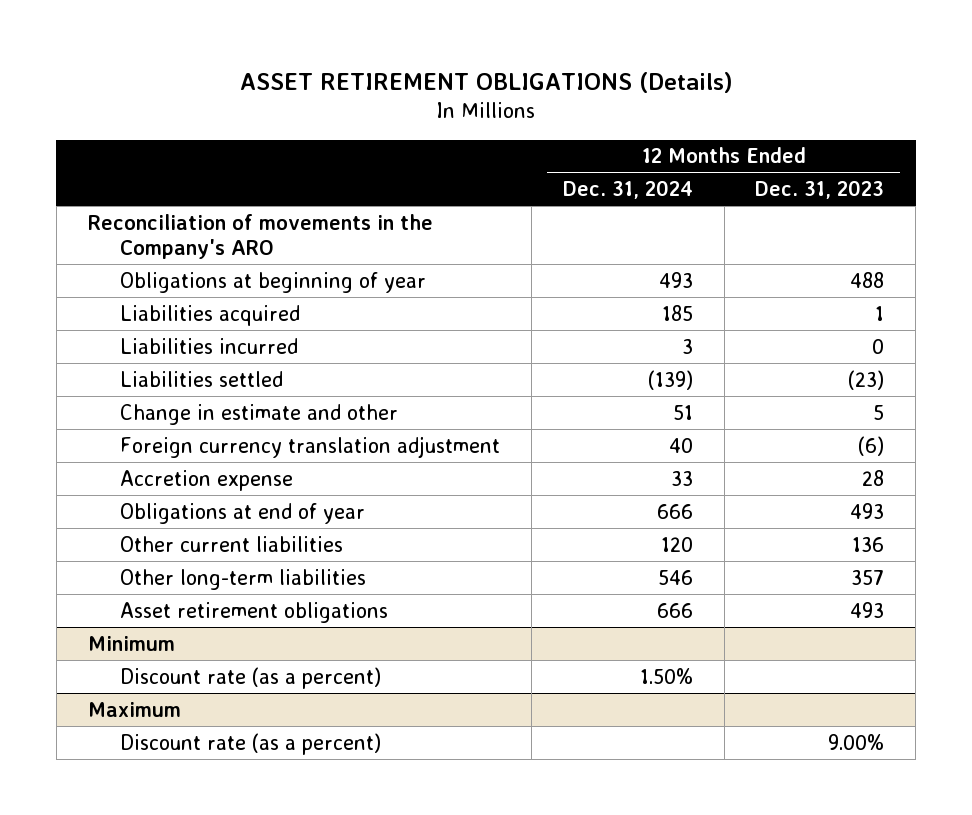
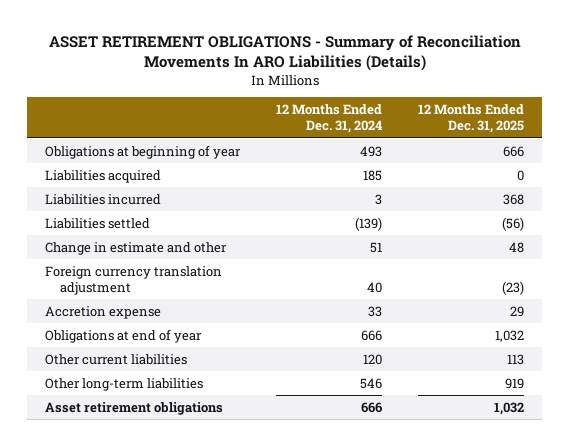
- ASSET RETIREMENT OBLIGATIONS (Details)
+ ASSET RETIREMENT OBLIGATIONS - Summary of Reconciliation Movements In ARO Liabilities (Details)
- | 12 Months Ended Dec. 31, 2024 | 12 Months Ended Dec. 31, 2023
+ | 12 Months Ended Dec. 31, 2024 | 12 Months Ended Dec. 31, 2025
- Reconciliation of movements in the Company's ARO
- Minimum
- Discount rate (as a percent) | 1.50% |
- Maximum
- Discount rate (as a percent) | | 9.00%

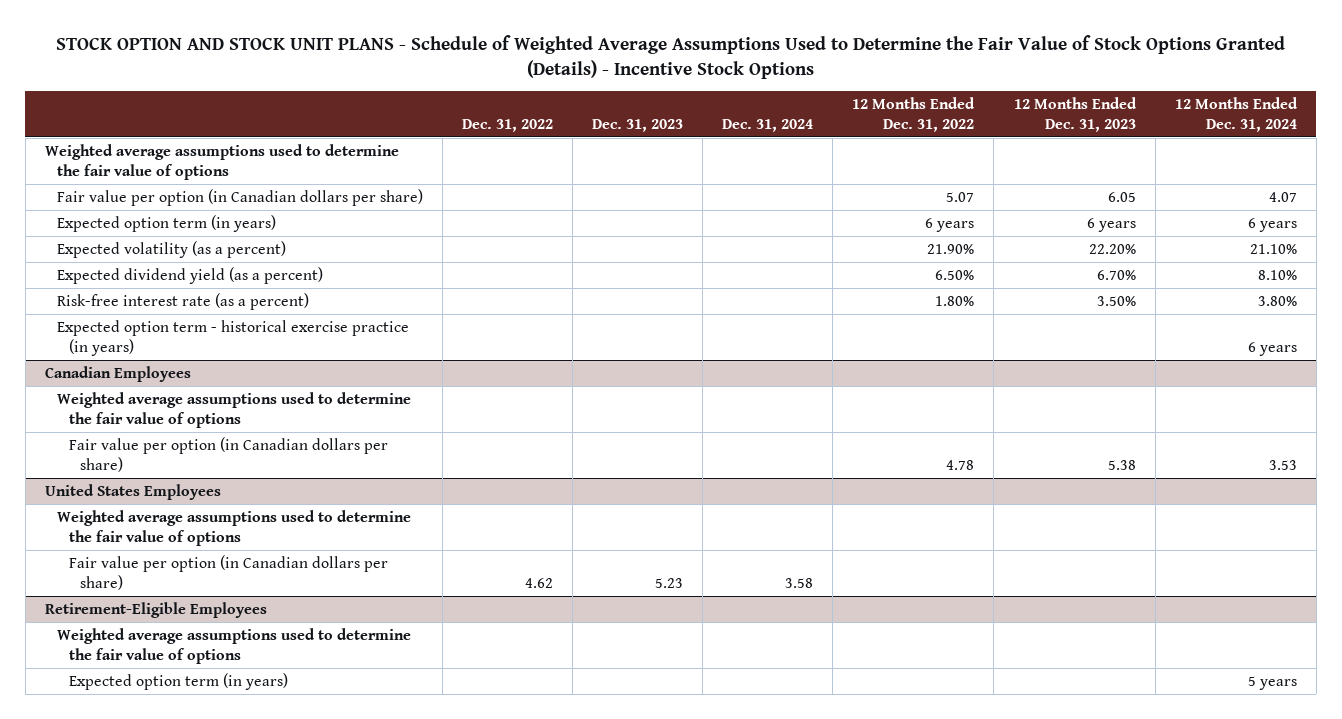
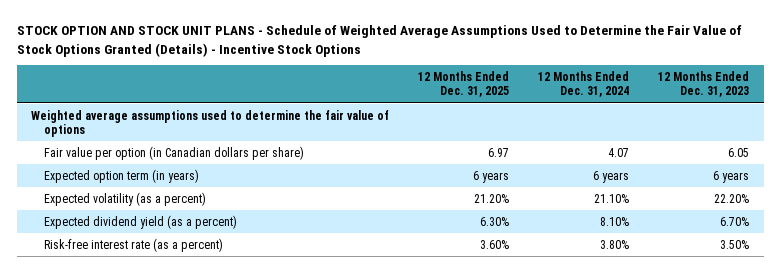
- | Dec. 31, 2022 | Dec. 31, 2023 | Dec. 31, 2024 | 12 Months Ended Dec. 31, 2022 | 12 Months Ended Dec. 31, 2023 | 12 Months Ended Dec. 31, 2024
+ | 12 Months Ended Dec. 31, 2025 | 12 Months Ended Dec. 31, 2024 | 12 Months Ended Dec. 31, 2023
- Expected option term - historical exercise practice (in years) | | | | | | 6 years
- Canadian Employees
- Weighted average assumptions used to determine the fair value of options
- Fair value per option (in Canadian dollars per share) | | | | 4.78 | 5.38 | 3.53
- United States Employees
- Weighted average assumptions used to determine the fair value of options
- Fair value per option (in Canadian dollars per share) | 4.62 | 5.23 | 3.58 | | |
- Retirement-Eligible Employees
- Weighted average assumptions used to determine the fair value of options
- Expected option term (in years) | | | | | | 5 years

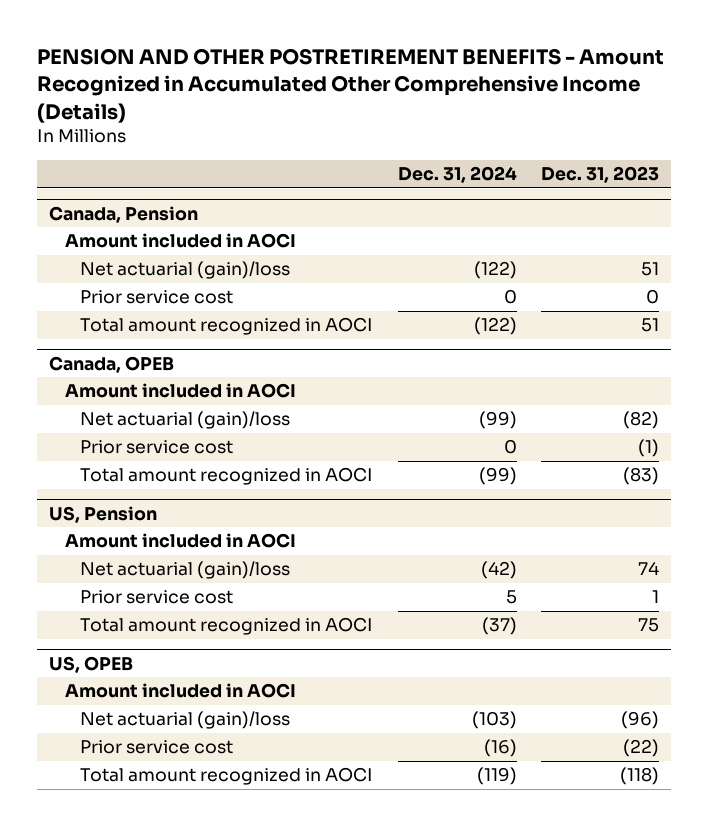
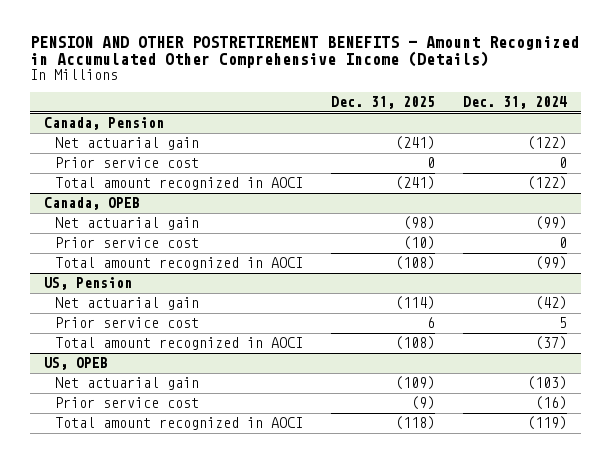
- | Dec. 31, 2024 | Dec. 31, 2023
+ | Dec. 31, 2025 | Dec. 31, 2024
@ Canada, Pension
- Amount included in AOCI
- Net actuarial (gain)/loss | (122) | 51
+ Net actuarial gain | (241) | (122)
@ Canada, OPEB
- Amount included in AOCI
- Net actuarial (gain)/loss | (99) | (82)
+ Net actuarial gain | (98) | (99)
@ US, Pension
- Amount included in AOCI
- Net actuarial (gain)/loss | (42) | 74
+ Net actuarial gain | (114) | (42)
@ US, OPEB
- Amount included in AOCI
- Net actuarial (gain)/loss | (103) | (96)
+ Net actuarial gain | (109) | (103)

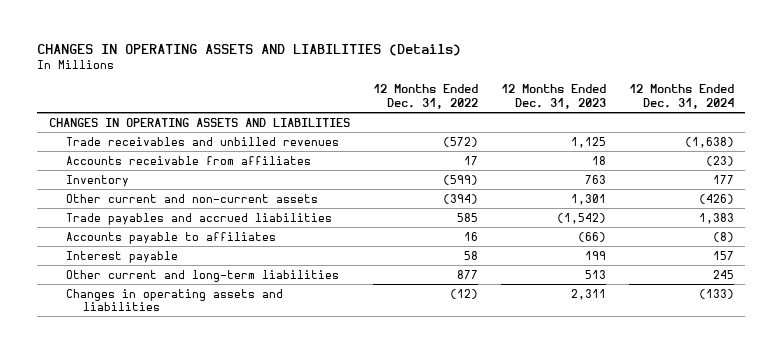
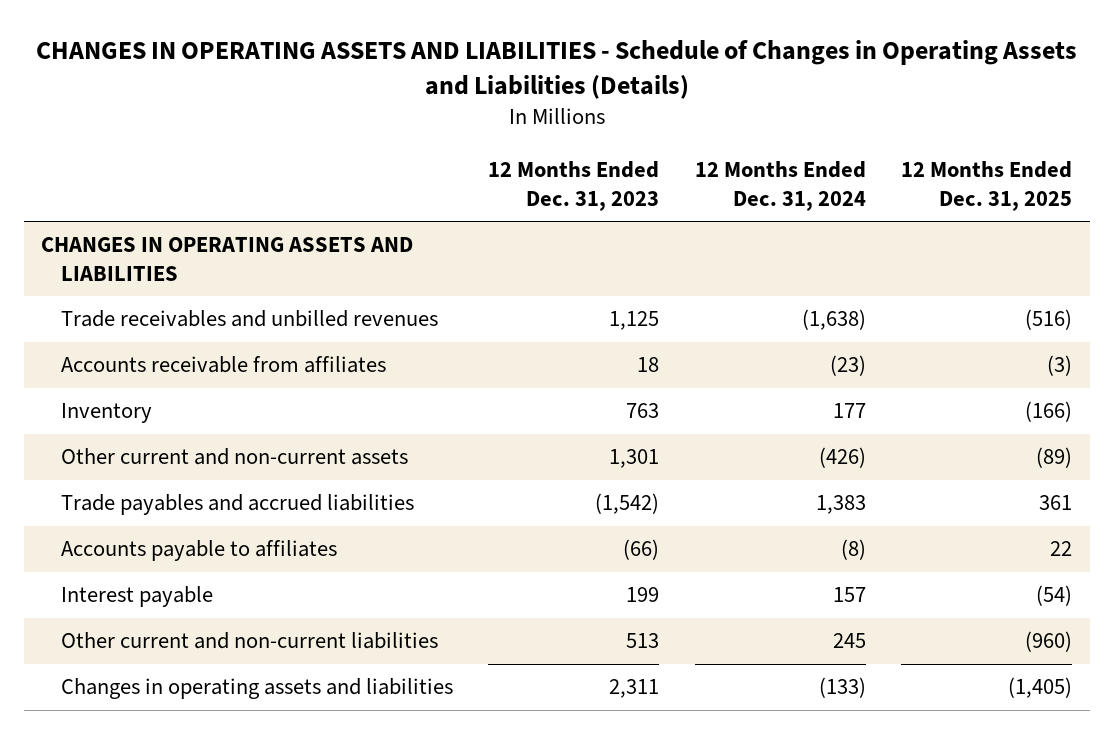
- CHANGES IN OPERATING ASSETS AND LIABILITIES (Details)
+ CHANGES IN OPERATING ASSETS AND LIABILITIES - Schedule of Changes in Operating Assets and Liabilities (Details)
- | 12 Months Ended Dec. 31, 2022 | 12 Months Ended Dec. 31, 2023 | 12 Months Ended Dec. 31, 2024
+ | 12 Months Ended Dec. 31, 2023 | 12 Months Ended Dec. 31, 2024 | 12 Months Ended Dec. 31, 2025
- Other current and long-term liabilities | 877 | 513 | 245
+ Other current and non-current liabilities | 513 | 245 | (960)

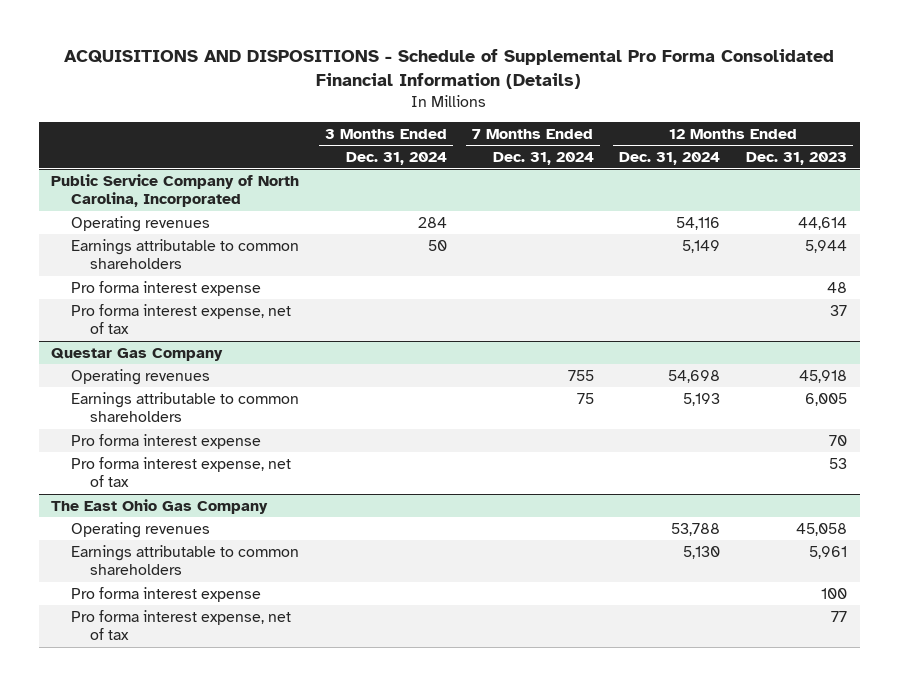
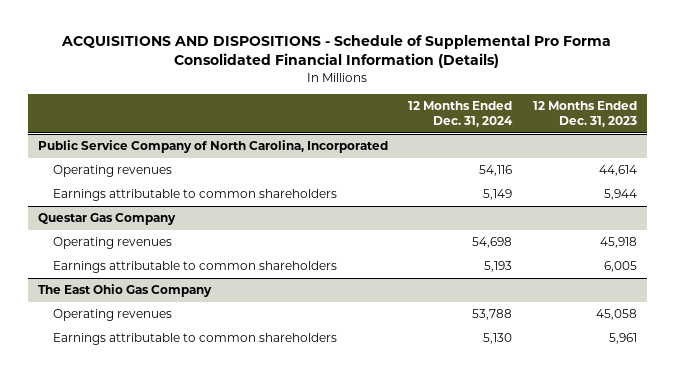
- | 3 Months Ended Dec. 31, 2024 | 7 Months Ended Dec. 31, 2024 | 12 Months Ended Dec. 31, 2024 | 12 Months Ended Dec. 31, 2023
+ | 12 Months Ended Dec. 31, 2024 | 12 Months Ended Dec. 31, 2023
@ Public Service Company of North Carolina, Incorporated
- Pro forma interest expense | | | | 48
- Pro forma interest expense, net of tax | | | | 37
@ Questar Gas Company
- Pro forma interest expense | | | | 70
- Pro forma interest expense, net of tax | | | | 53
@ The East Ohio Gas Company
- Pro forma interest expense | | | | 100
- Pro forma interest expense, net of tax | | | | 77

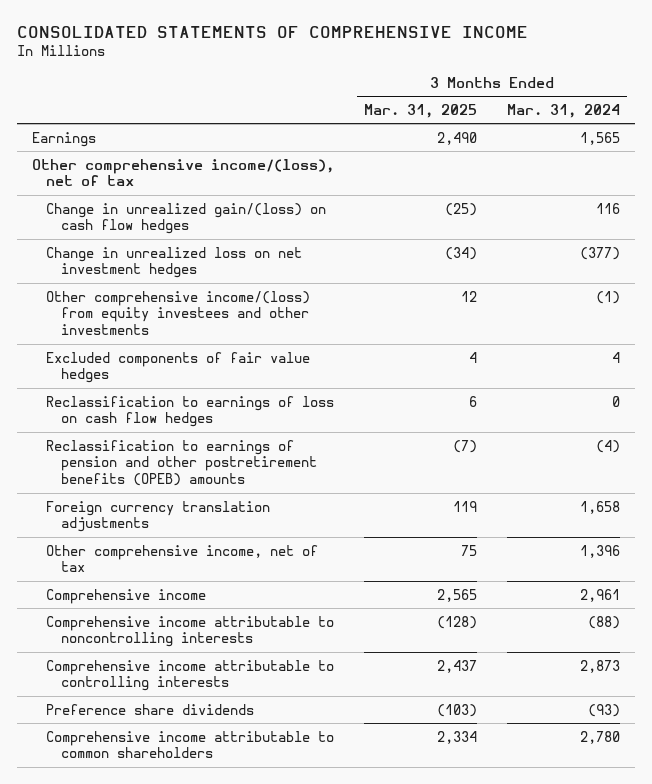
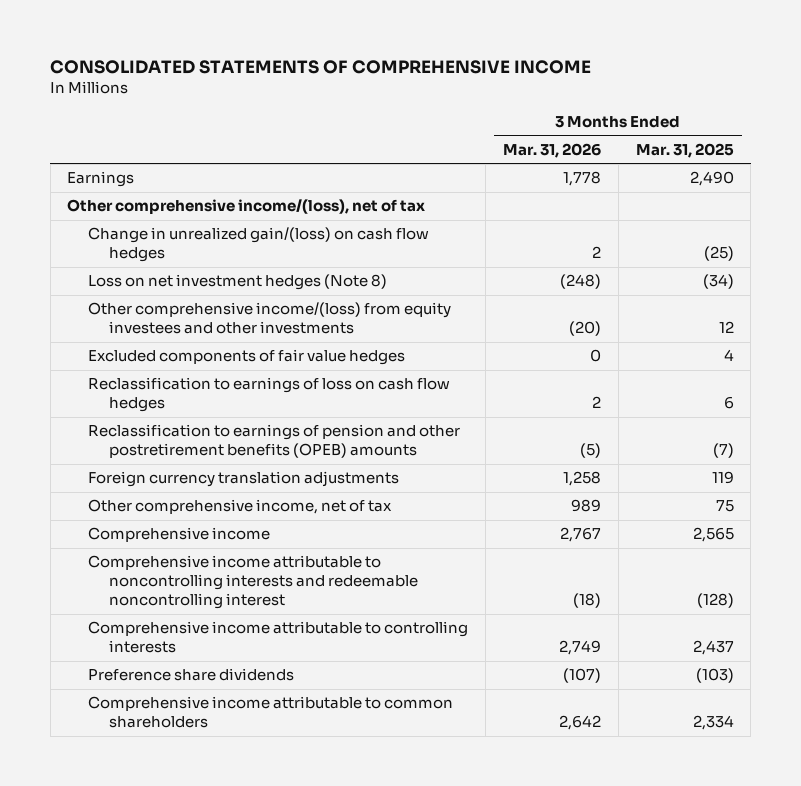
- | 3 Months Ended Mar. 31, 2025 | 3 Months Ended Mar. 31, 2024
+ | 3 Months Ended Mar. 31, 2026 | 3 Months Ended Mar. 31, 2025
- Change in unrealized loss on net investment hedges | (34) | (377)
+ Loss on net investment hedges (Note 8) | (248) | (34)
- Comprehensive income attributable to noncontrolling interests | (128) | (88)
+ Comprehensive income attributable to noncontrolling interests and redeemable noncontrolling interest | (18) | (128)

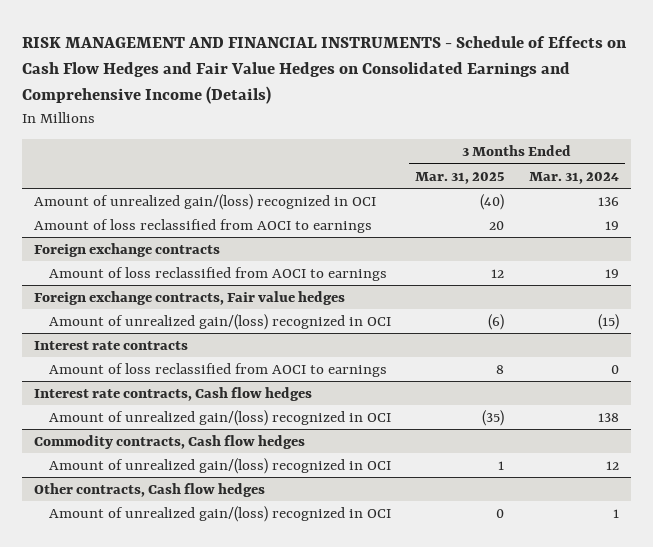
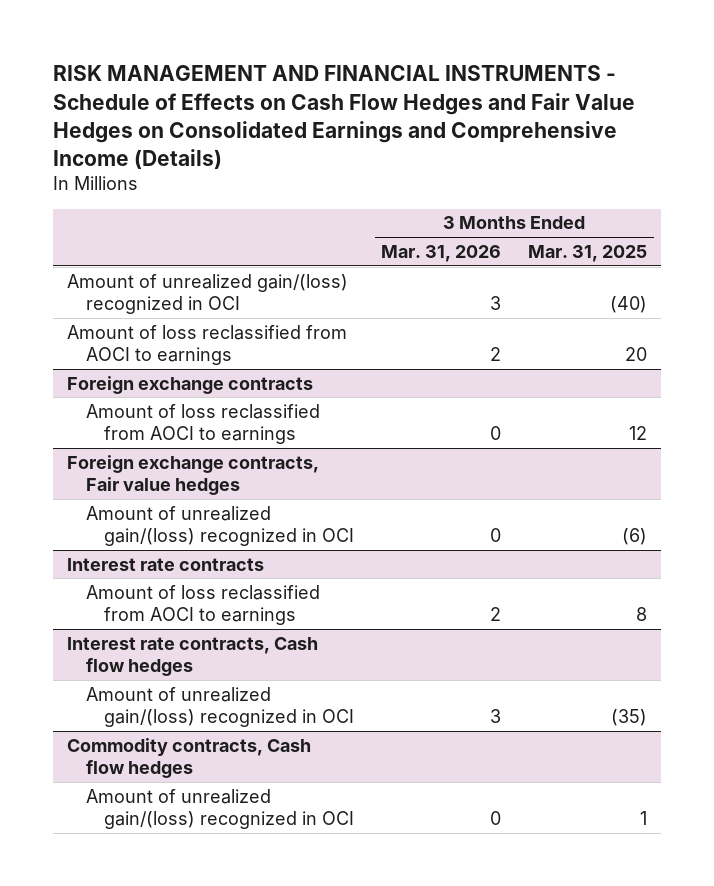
- | 3 Months Ended Mar. 31, 2025 | 3 Months Ended Mar. 31, 2024
+ | 3 Months Ended Mar. 31, 2026 | 3 Months Ended Mar. 31, 2025
- Other contracts, Cash flow hedges
- Amount of unrealized gain/(loss) recognized in OCI | 0 | 1

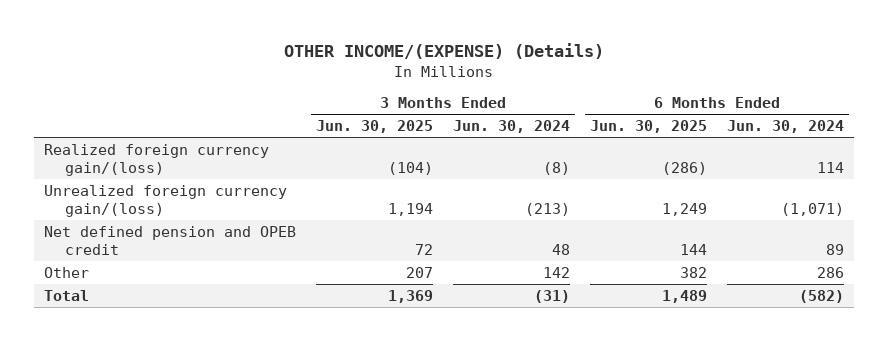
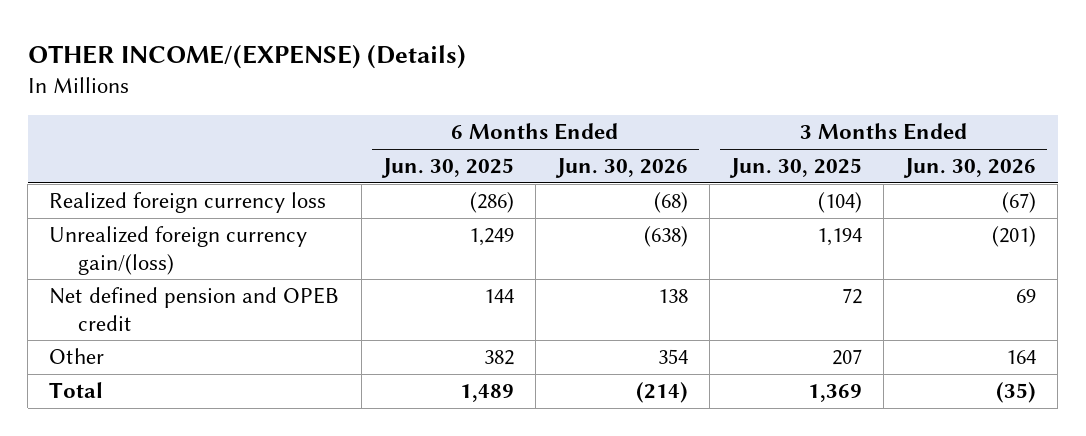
- | 3 Months Ended Jun. 30, 2025 | 3 Months Ended Jun. 30, 2024 | 6 Months Ended Jun. 30, 2025 | 6 Months Ended Jun. 30, 2024
+ | 6 Months Ended Jun. 30, 2025 | 6 Months Ended Jun. 30, 2026 | 3 Months Ended Jun. 30, 2025 | 3 Months Ended Jun. 30, 2026
- Realized foreign currency gain/(loss) | (104) | (8) | (286) | 114
+ Realized foreign currency loss | (286) | (68) | (104) | (67)

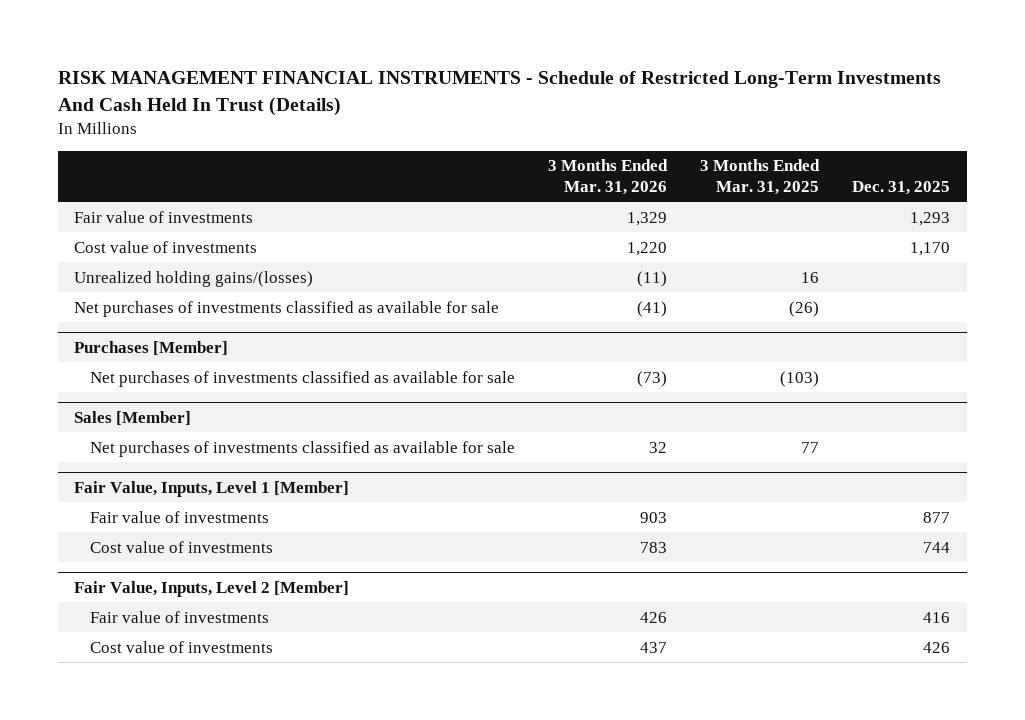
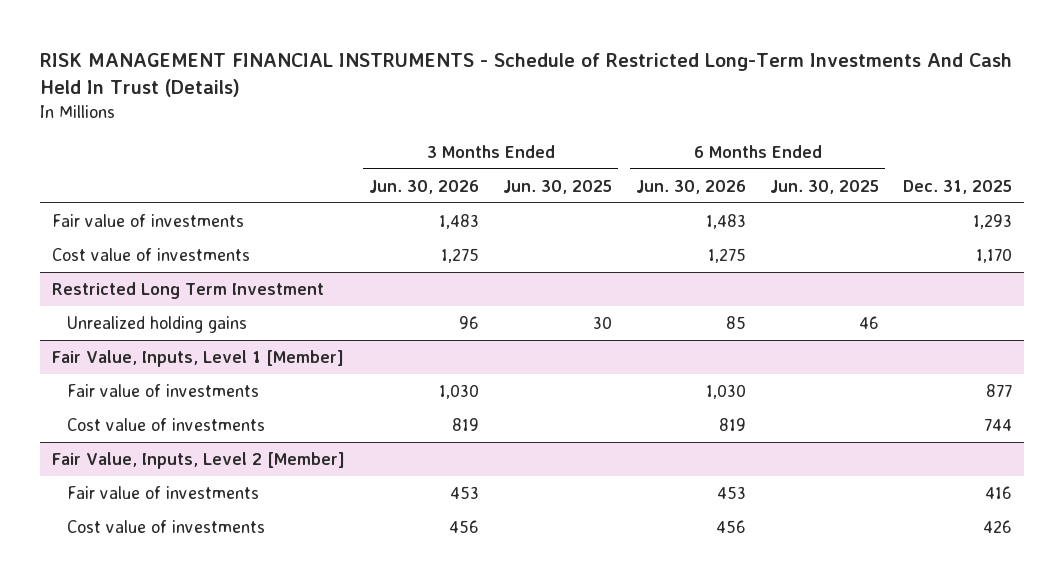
- | 3 Months Ended Mar. 31, 2026 | 3 Months Ended Mar. 31, 2025 | Dec. 31, 2025
+ | 3 Months Ended Jun. 30, 2026 | 3 Months Ended Jun. 30, 2025 | 6 Months Ended Jun. 30, 2026 | 6 Months Ended Jun. 30, 2025 | Dec. 31, 2025
- Unrealized holding gains/(losses) | (11) | 16 |
- Net purchases of investments classified as available for sale | (41) | (26) |
- Purchases [Member]
- Net purchases of investments classified as available for sale | (73) | (103) |
- Sales [Member]
- Net purchases of investments classified as available for sale | 32 | 77 |
+ Restricted Long Term Investment
+ Unrealized holding gains | 96 | 30 | 85 | 46 |

